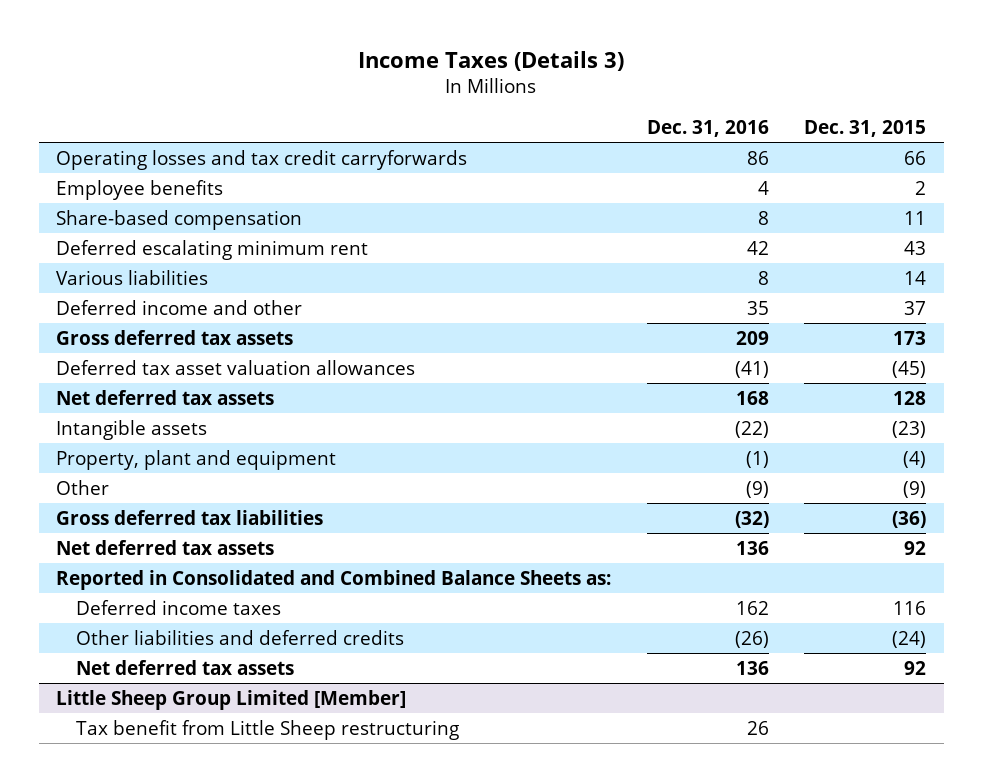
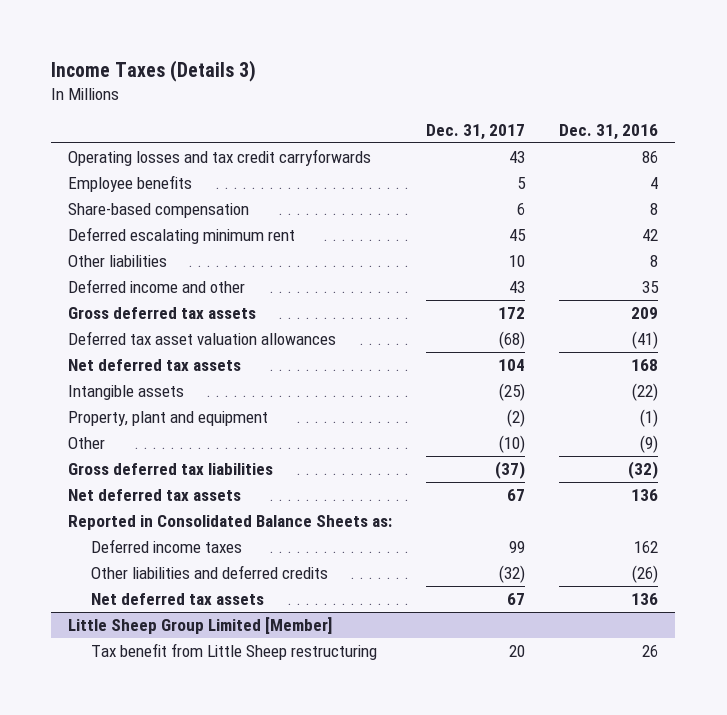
- | Dec. 31, 2016 | Dec. 31, 2015
+ | Dec. 31, 2017 | Dec. 31, 2016
- Various liabilities | 8 | 14
+ Other liabilities | 10 | 8
- Reported in Consolidated and Combined Balance Sheets as:
+ Reported in Consolidated Balance Sheets as:

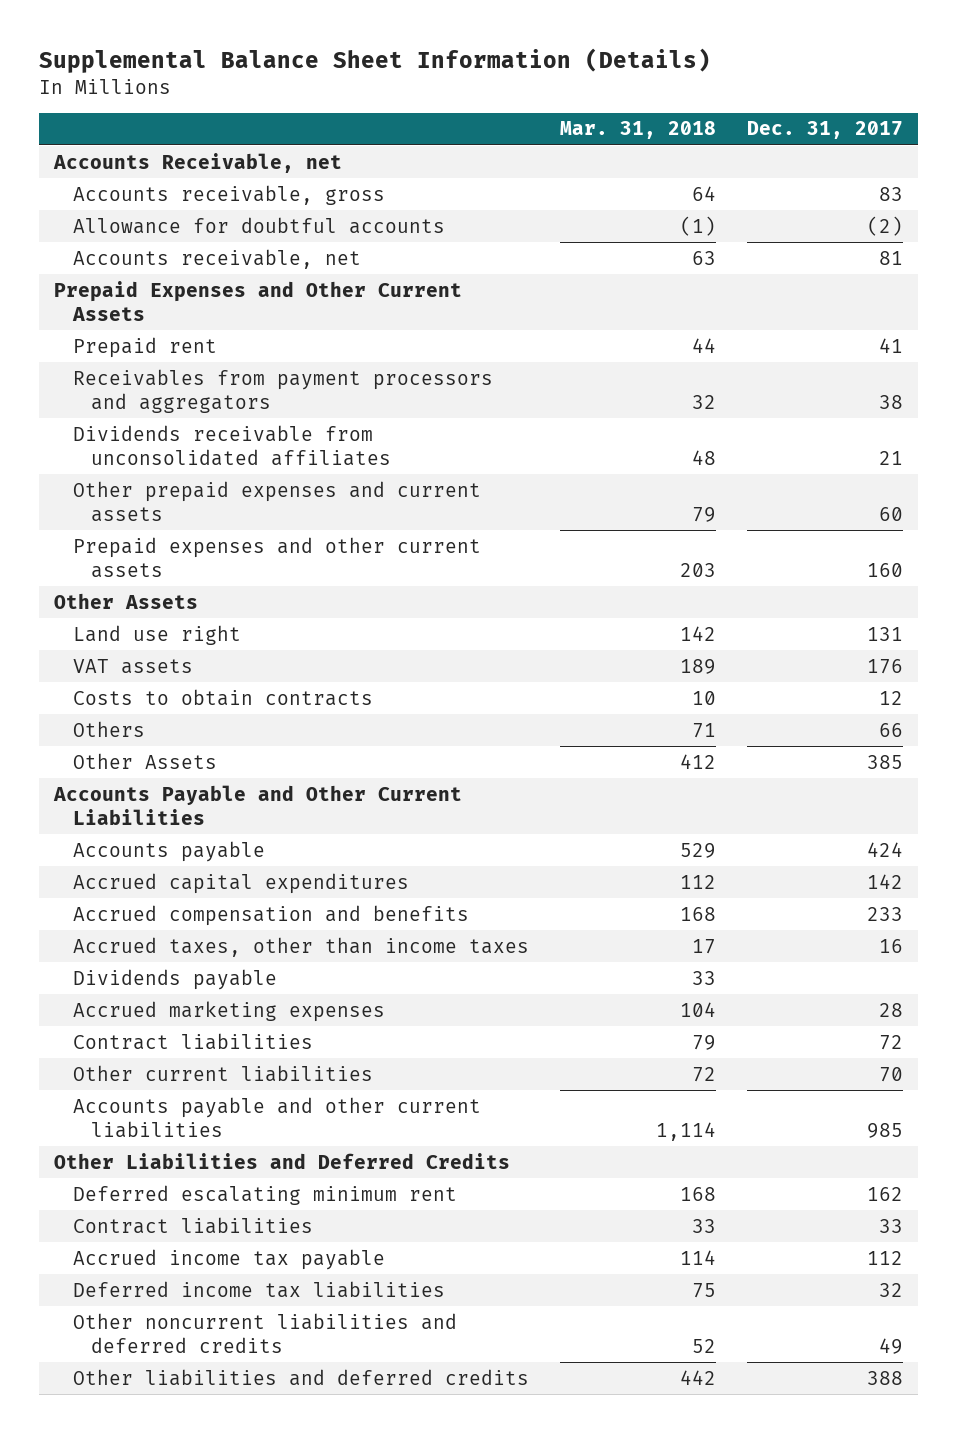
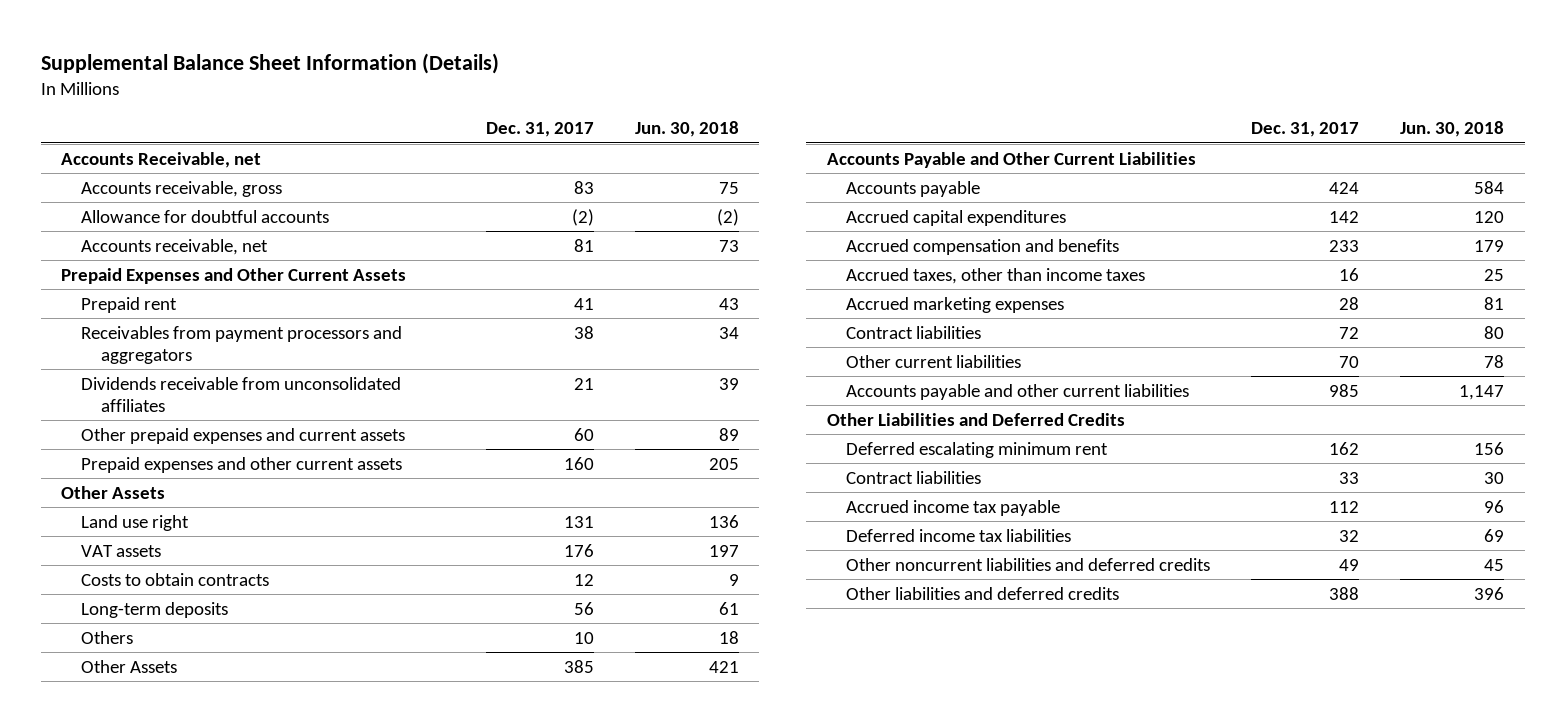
- | Mar. 31, 2018 | Dec. 31, 2017
+ | Dec. 31, 2017 | Jun. 30, 2018
- Others | 71 | 66
+ Long-term deposits | 56 | 61
+ Others | 10 | 18
- Dividends payable | 33 |

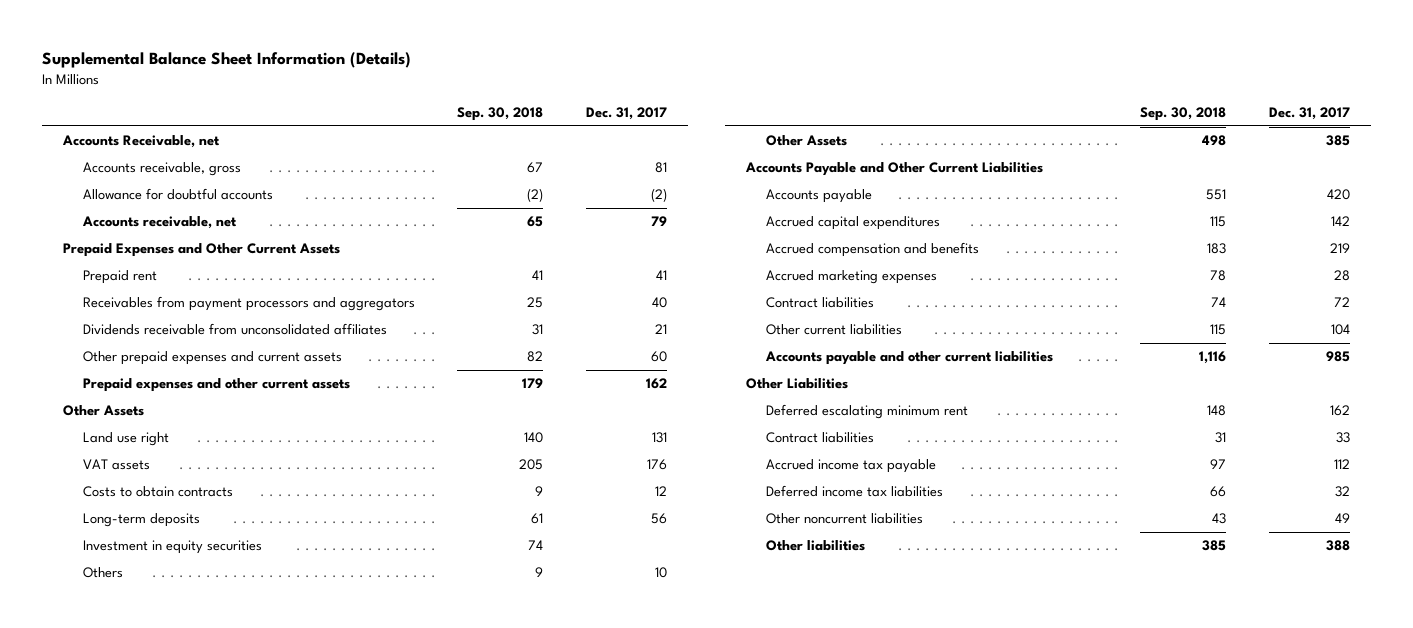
- | Dec. 31, 2017 | Jun. 30, 2018
+ | Sep. 30, 2018 | Dec. 31, 2017
- Accounts receivable, gross | 83 | 75
+ Accounts receivable, gross | 67 | 81
- Accounts receivable, net | 81 | 73
+ Accounts receivable, net | 65 | 79
- Receivables from payment processors and aggregators | 38 | 34
+ Receivables from payment processors and aggregators | 25 | 40
- Prepaid expenses and other current assets | 160 | 205
+ Prepaid expenses and other current assets | 179 | 162
+ Investment in equity securities | 74 |
- Accounts payable | 424 | 584
+ Accounts payable | 551 | 420
- Accrued compensation and benefits | 233 | 179
- Accrued taxes, other than income taxes | 16 | 25
+ Accrued compensation and benefits | 183 | 219
- Other current liabilities | 70 | 78
+ Other current liabilities | 115 | 104
- Other Liabilities and Deferred Credits
+ Other Liabilities
- Other noncurrent liabilities and deferred credits | 49 | 45
- Other liabilities and deferred credits | 388 | 396
+ Other noncurrent liabilities | 43 | 49
+ Other liabilities | 385 | 388

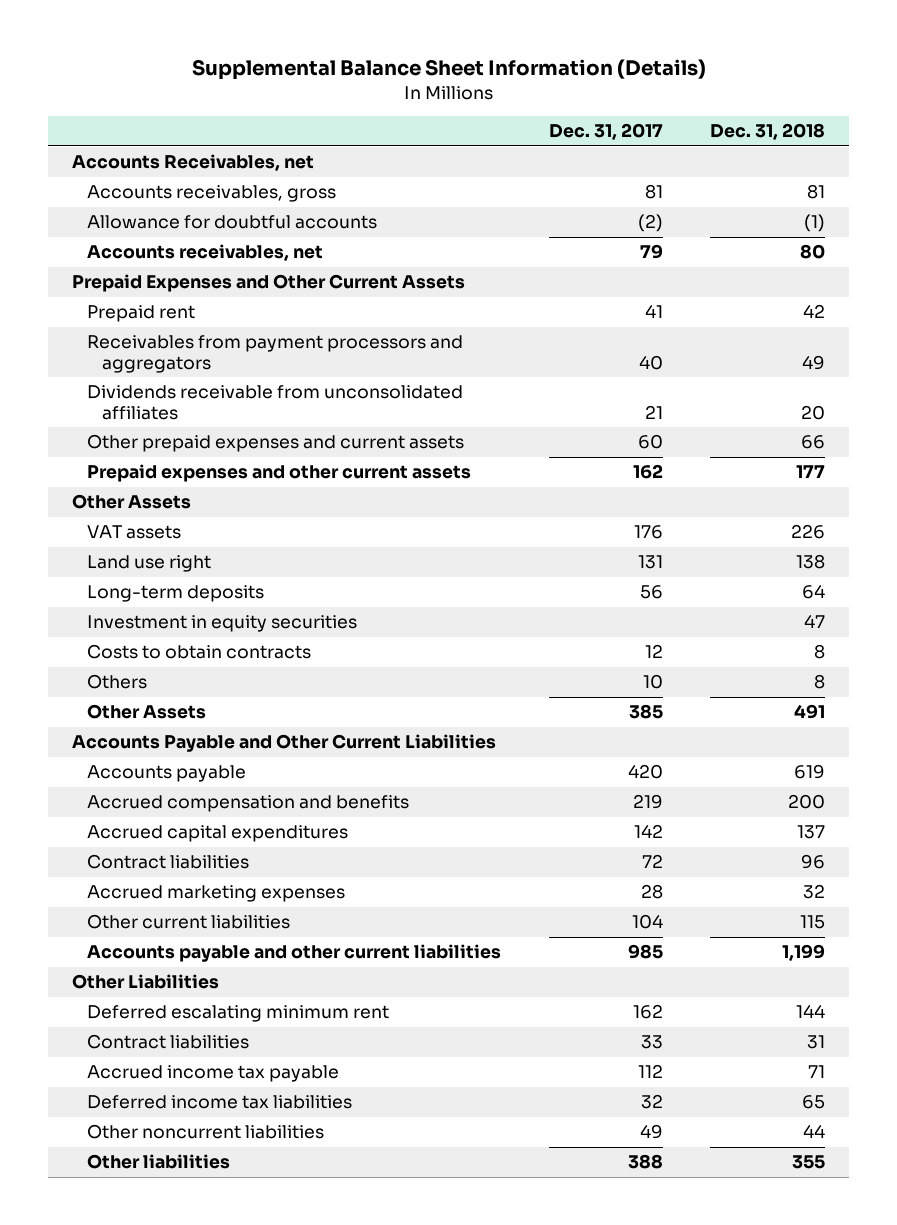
- | Sep. 30, 2018 | Dec. 31, 2017
+ | Dec. 31, 2017 | Dec. 31, 2018
- Accounts Receivable, net
- Accounts receivable, gross | 67 | 81
+ Accounts Receivables, net
+ Accounts receivables, gross | 81 | 81
- Accounts receivable, net | 65 | 79
+ Accounts receivables, net | 79 | 80
moved down: Land use right | 131 | 138
moved down: Costs to obtain contracts | 12 | 8
moved down: Accrued capital expenditures | 142 | 137
moved down: Accrued marketing expenses | 28 | 32

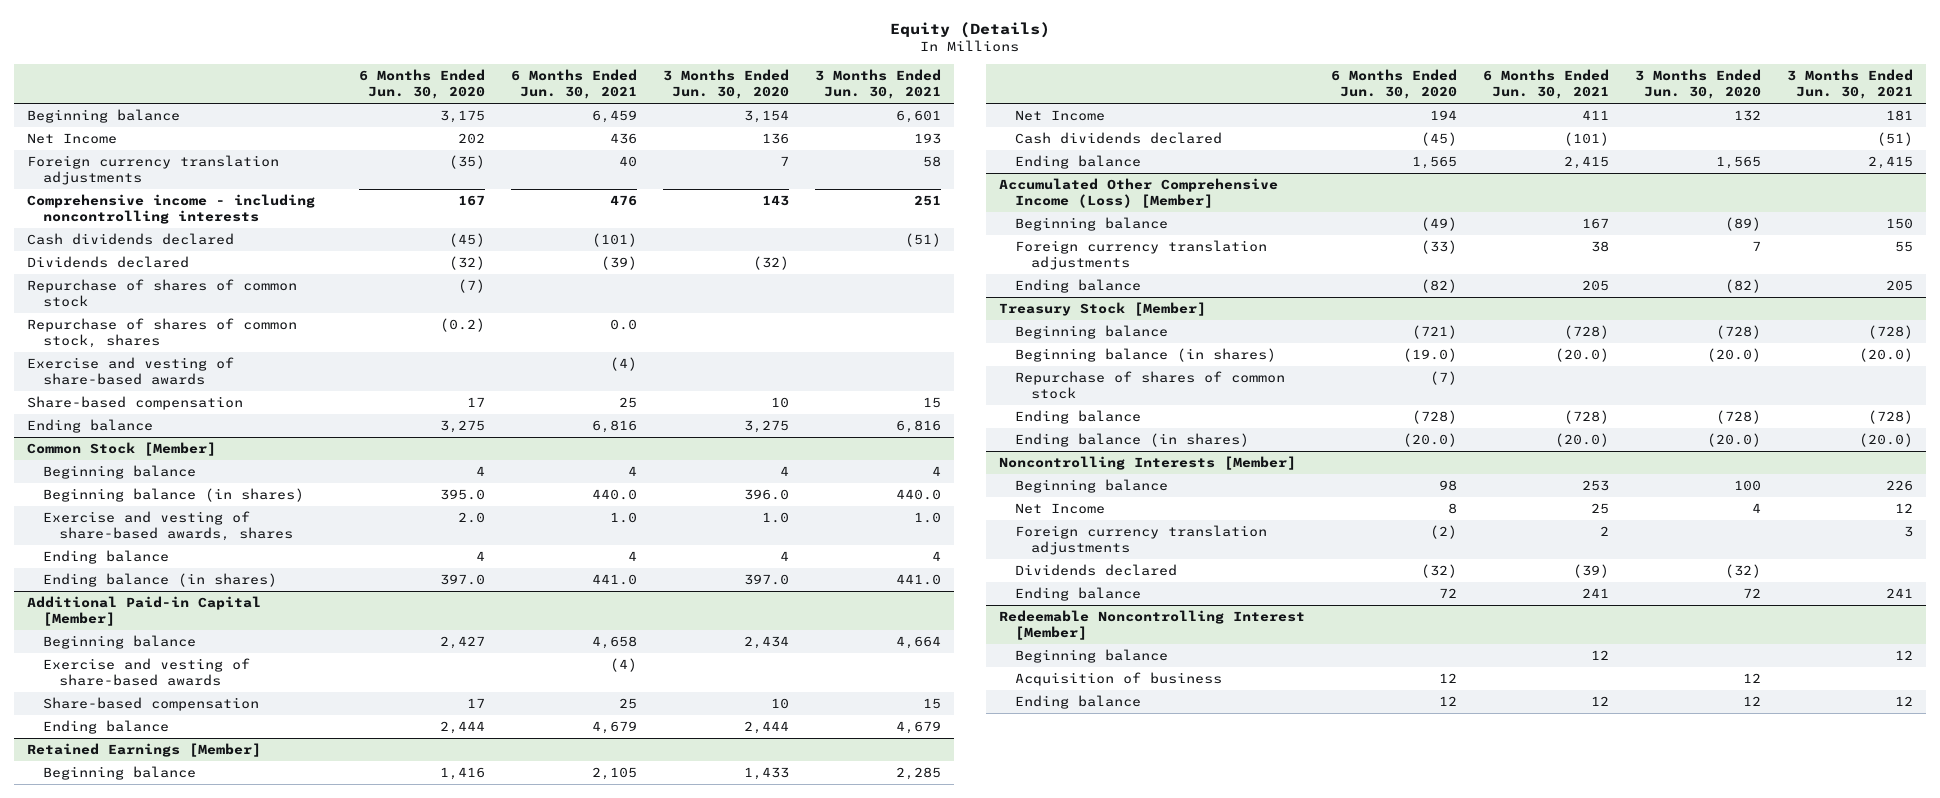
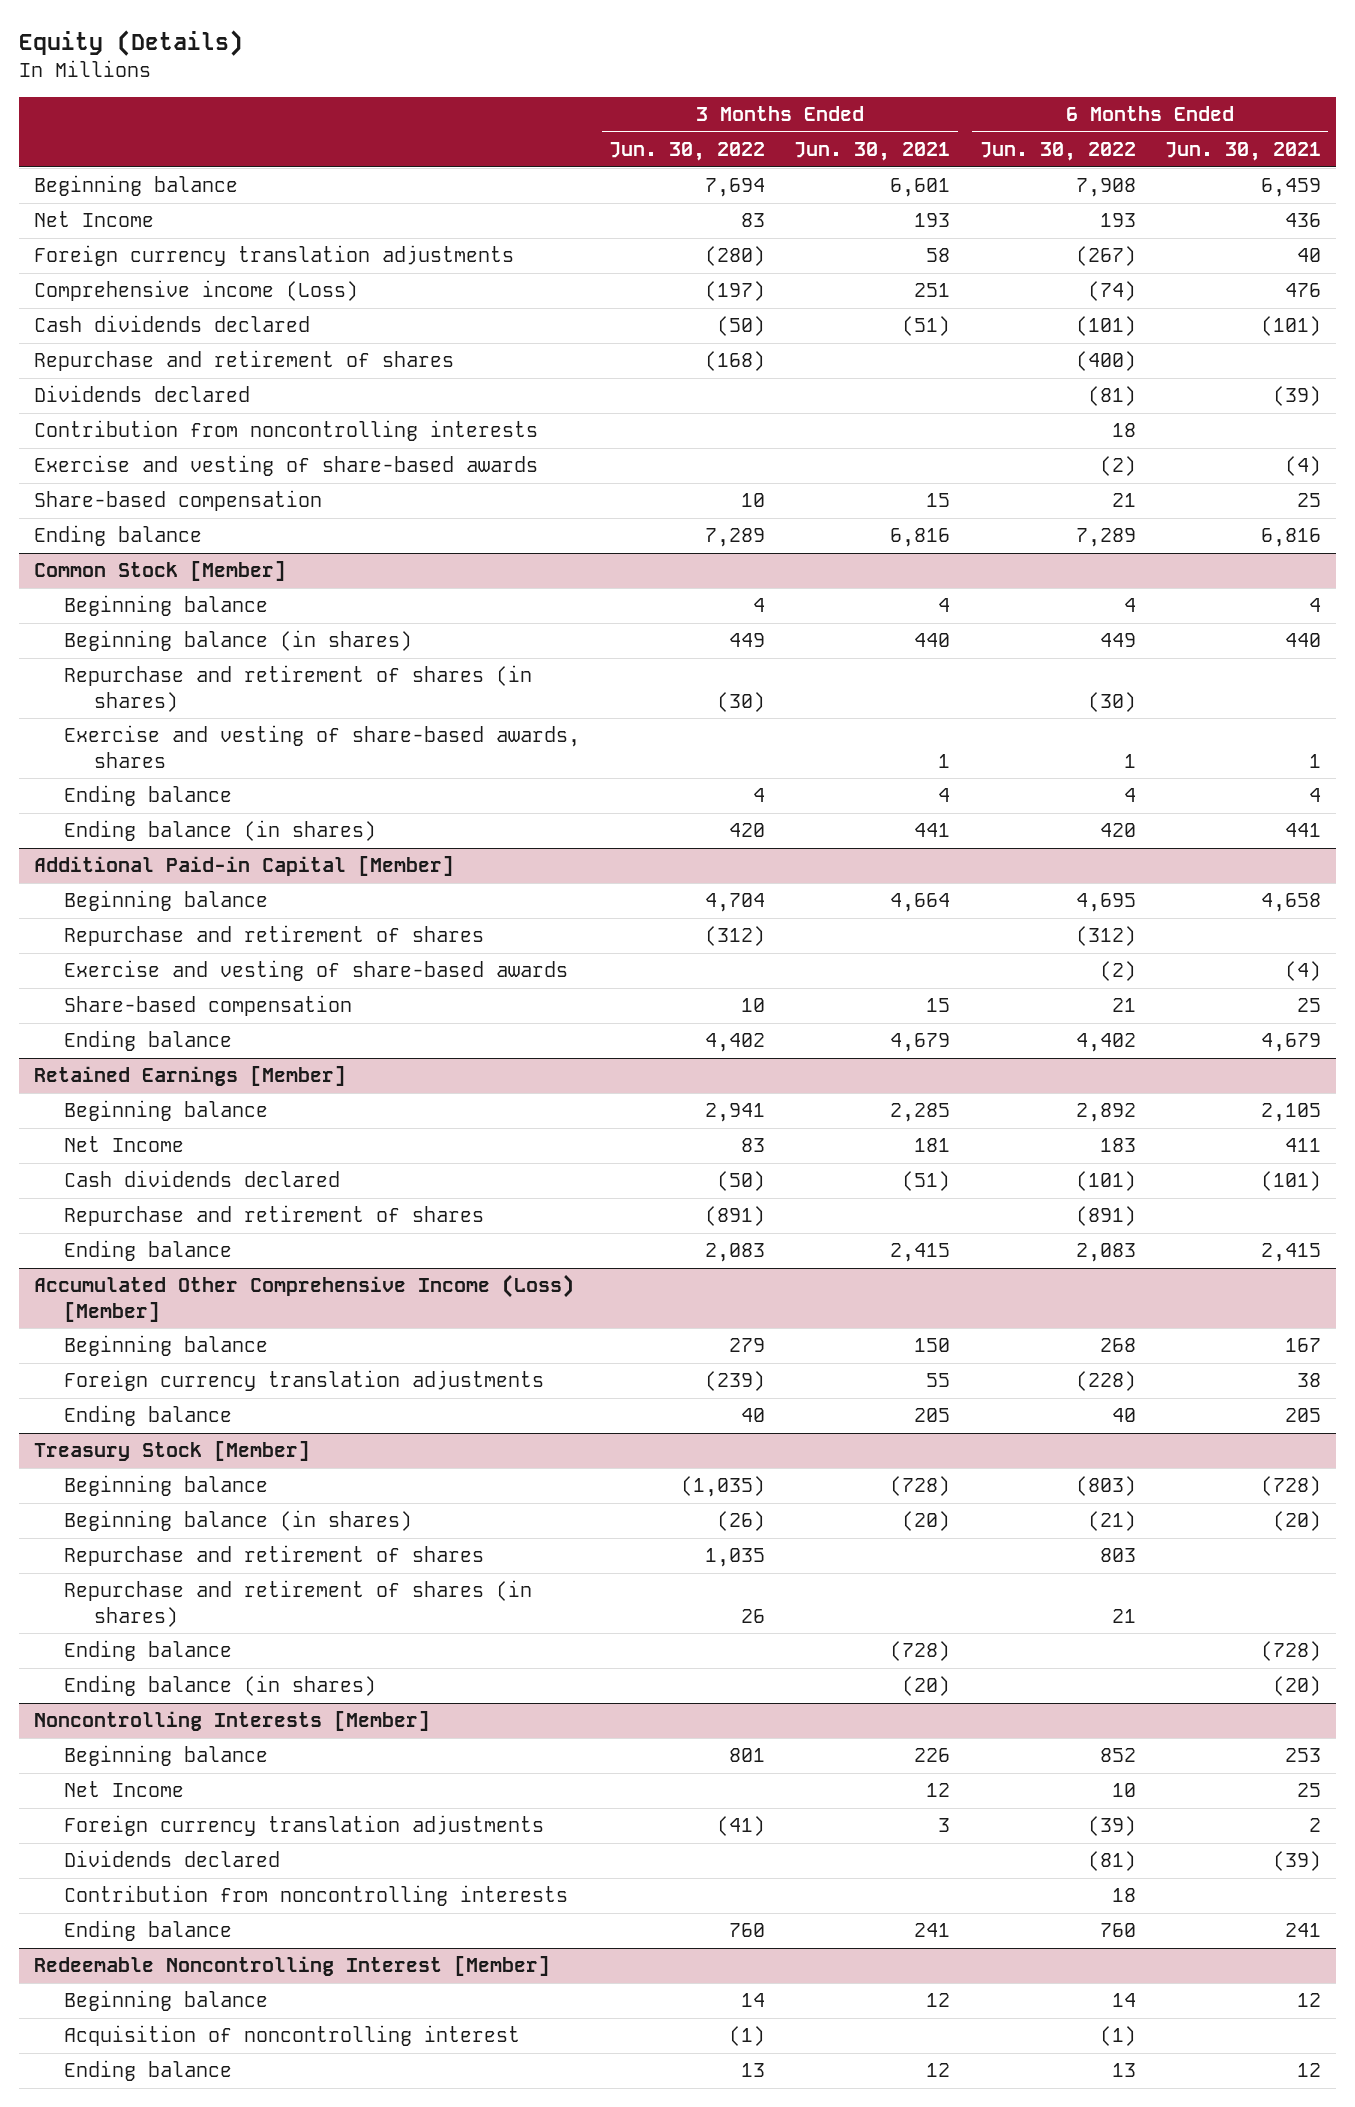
- | 6 Months Ended Jun. 30, 2020 | 6 Months Ended Jun. 30, 2021 | 3 Months Ended Jun. 30, 2020 | 3 Months Ended Jun. 30, 2021
+ | 3 Months Ended Jun. 30, 2022 | 3 Months Ended Jun. 30, 2021 | 6 Months Ended Jun. 30, 2022 | 6 Months Ended Jun. 30, 2021
- Comprehensive income - including noncontrolling interests | 167 | 476 | 143 | 251
+ Comprehensive income (Loss) | (197) | 251 | (74) | 476
+ Repurchase and retirement of shares | (168) | | (400) |
- Repurchase of shares of common stock | (7) | | |
- Repurchase of shares of common stock, shares | (0.2) | 0.0 | |
+ Contribution from noncontrolling interests | | | 18 |
@ Common Stock [Member]
- Beginning balance (in shares) | 395.0 | 440.0 | 396.0 | 440.0
- Exercise and vesting of share-based awards, shares | 2.0 | 1.0 | 1.0 | 1.0
+ Beginning balance (in shares) | 449 | 440 | 449 | 440
+ Repurchase and retirement of shares (in shares) | (30) | | (30) |
+ Exercise and vesting of share-based awards, shares | | 1 | 1 | 1
- Ending balance (in shares) | 397.0 | 441.0 | 397.0 | 441.0
+ Ending balance (in shares) | 420 | 441 | 420 | 441
@ Additional Paid-in Capital [Member]
+ Repurchase and retirement of shares | (312) | | (312) |
@ Retained Earnings [Member]
+ Repurchase and retirement of shares | (891) | | (891) |
@ Treasury Stock [Member]
- Beginning balance (in shares) | (19.0) | (20.0) | (20.0) | (20.0)
- Repurchase of shares of common stock | (7) | | |
+ Beginning balance (in shares) | (26) | (20) | (21) | (20)
+ Repurchase and retirement of shares | 1,035 | | 803 |
+ Repurchase and retirement of shares (in shares) | 26 | | 21 |
- Ending balance (in shares) | (20.0) | (20.0) | (20.0) | (20.0)
+ Ending balance (in shares) | | (20) | | (20)
@ Noncontrolling Interests [Member]
+ Contribution from noncontrolling interests | | | 18 |
@ Redeemable Noncontrolling Interest [Member]
- Acquisition of business | 12 | | 12 |
+ Acquisition of noncontrolling interest | (1) | | (1) |

